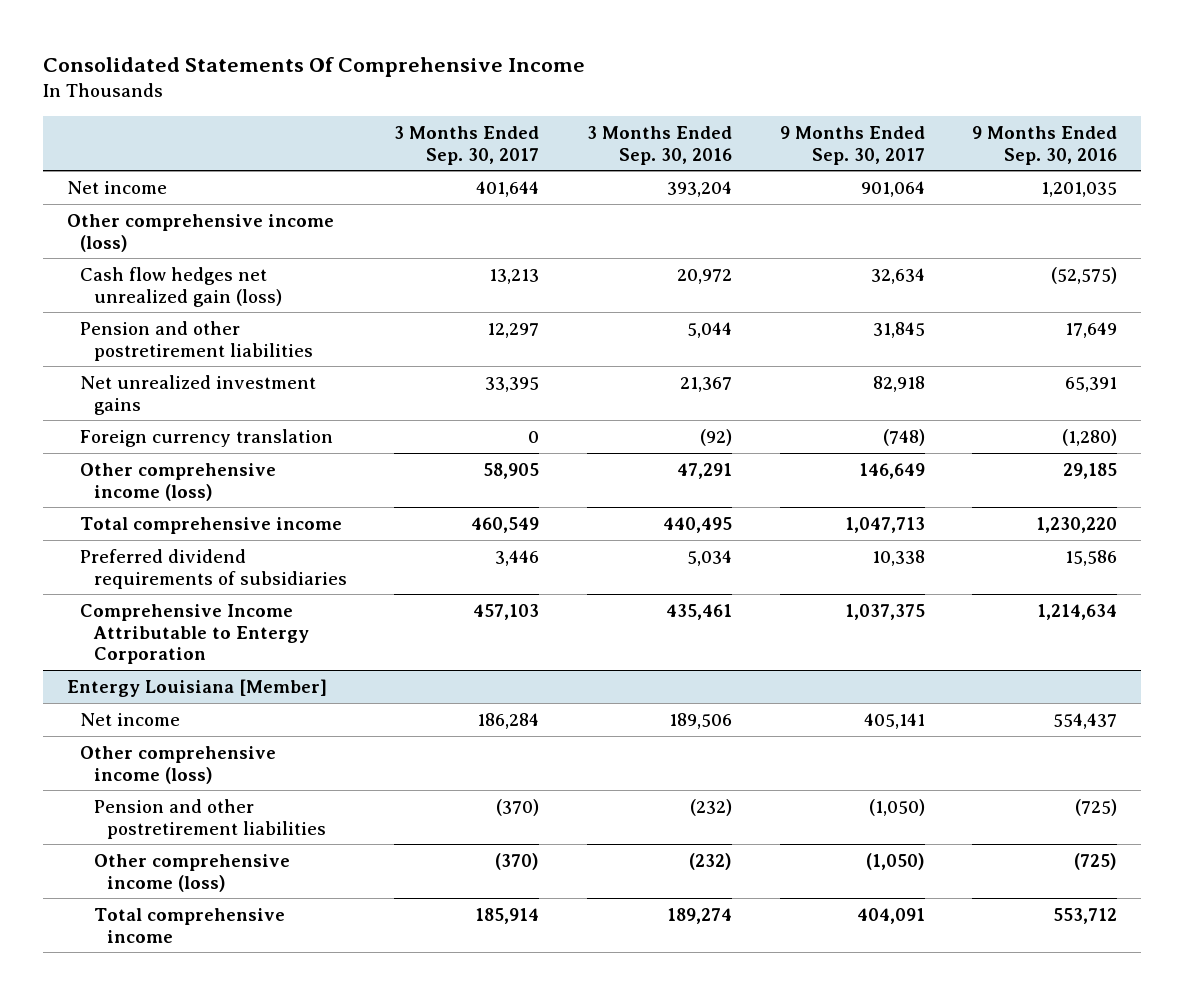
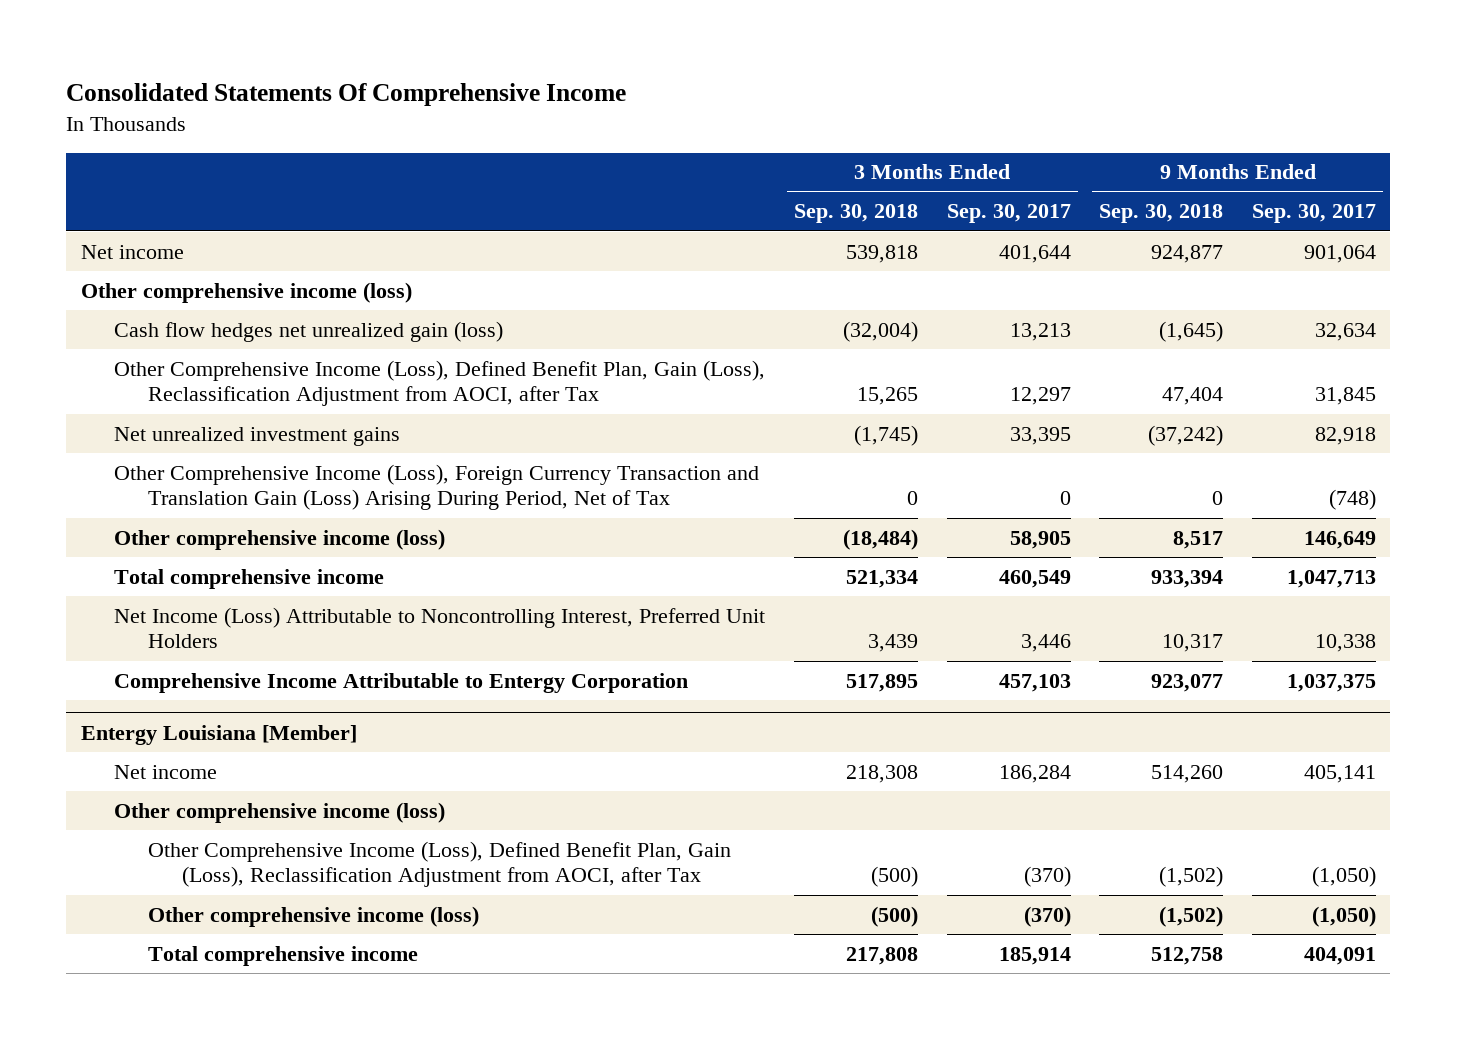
- | 3 Months Ended Sep. 30, 2017 | 3 Months Ended Sep. 30, 2016 | 9 Months Ended Sep. 30, 2017 | 9 Months Ended Sep. 30, 2016
+ | 3 Months Ended Sep. 30, 2018 | 3 Months Ended Sep. 30, 2017 | 9 Months Ended Sep. 30, 2018 | 9 Months Ended Sep. 30, 2017
- Pension and other postretirement liabilities | 12,297 | 5,044 | 31,845 | 17,649
+ Other Comprehensive Income (Loss), Defined Benefit Plan, Gain (Loss), Reclassification Adjustment from AOCI, after Tax | 15,265 | 12,297 | 47,404 | 31,845
- Foreign currency translation | 0 | (92) | (748) | (1,280)
+ Other Comprehensive Income (Loss), Foreign Currency Transaction and Translation Gain (Loss) Arising During Period, Net of Tax | 0 | 0 | 0 | (748)
- Preferred dividend requirements of subsidiaries | 3,446 | 5,034 | 10,338 | 15,586
+ Net Income (Loss) Attributable to Noncontrolling Interest, Preferred Unit Holders | 3,439 | 3,446 | 10,317 | 10,338
@ Entergy Louisiana [Member]
- Pension and other postretirement liabilities | (370) | (232) | (1,050) | (725)
+ Other Comprehensive Income (Loss), Defined Benefit Plan, Gain (Loss), Reclassification Adjustment from AOCI, after Tax | (500) | (370) | (1,502) | (1,050)

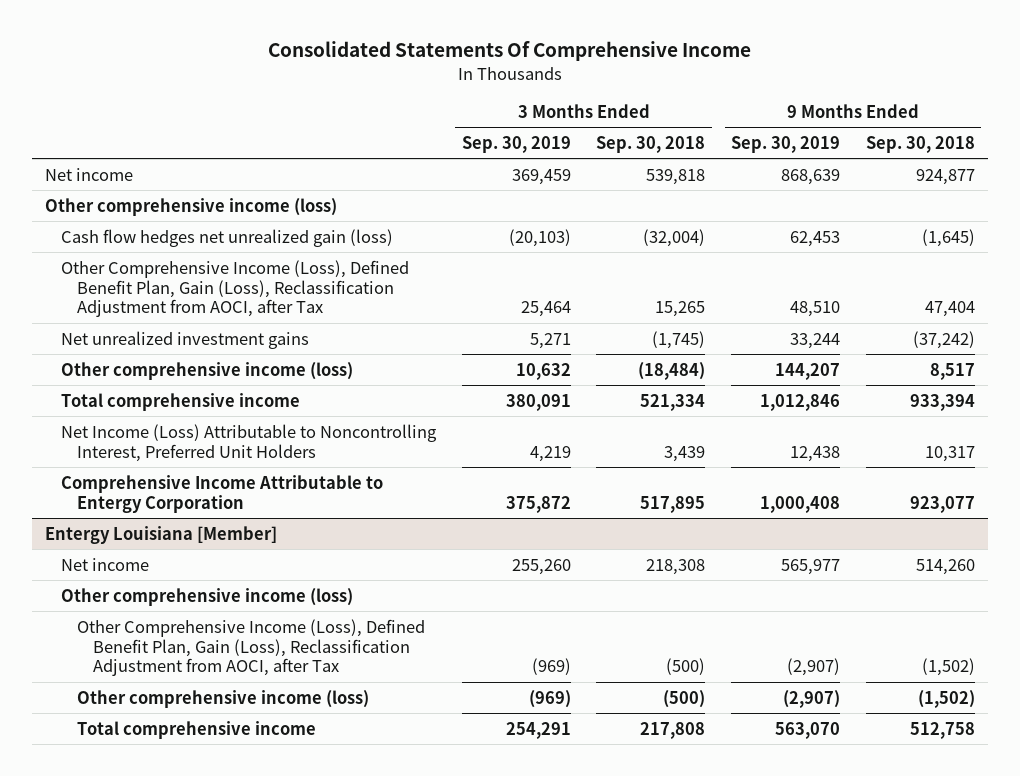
- | 3 Months Ended Sep. 30, 2018 | 3 Months Ended Sep. 30, 2017 | 9 Months Ended Sep. 30, 2018 | 9 Months Ended Sep. 30, 2017
+ | 3 Months Ended Sep. 30, 2019 | 3 Months Ended Sep. 30, 2018 | 9 Months Ended Sep. 30, 2019 | 9 Months Ended Sep. 30, 2018
- Other Comprehensive Income (Loss), Foreign Currency Transaction and Translation Gain (Loss) Arising During Period, Net of Tax | 0 | 0 | 0 | (748)

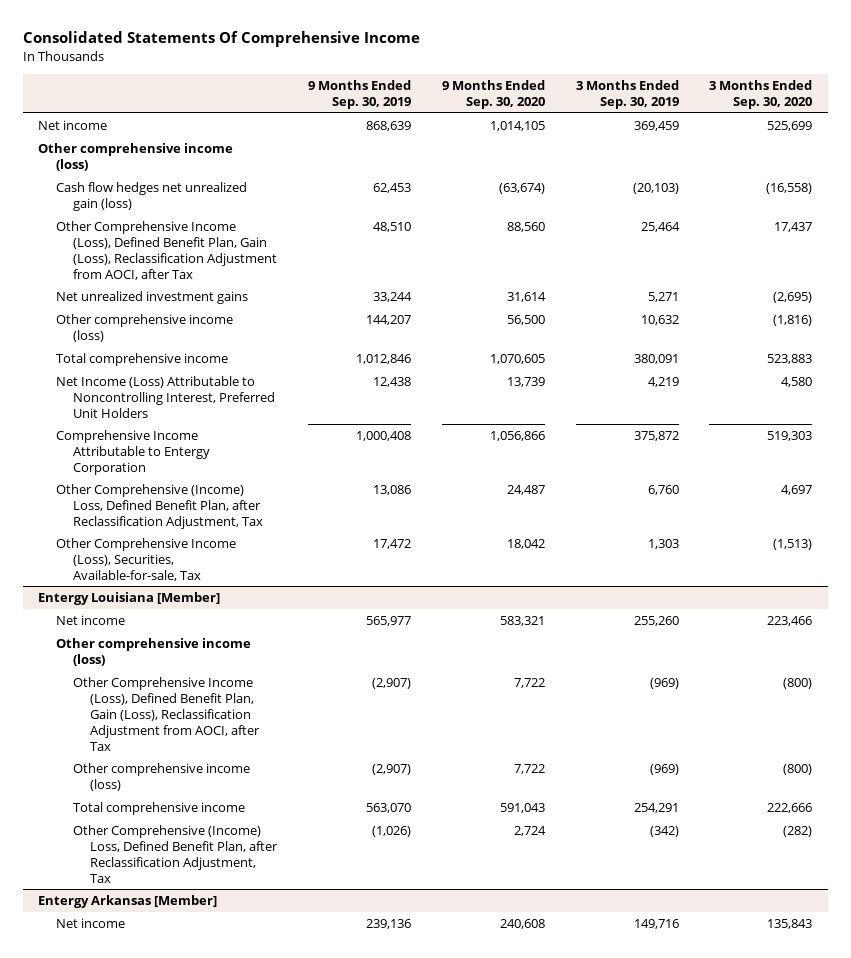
- | 3 Months Ended Sep. 30, 2019 | 3 Months Ended Sep. 30, 2018 | 9 Months Ended Sep. 30, 2019 | 9 Months Ended Sep. 30, 2018
+ | 9 Months Ended Sep. 30, 2019 | 9 Months Ended Sep. 30, 2020 | 3 Months Ended Sep. 30, 2019 | 3 Months Ended Sep. 30, 2020
+ Other Comprehensive (Income) Loss, Defined Benefit Plan, after Reclassification Adjustment, Tax | 13,086 | 24,487 | 6,760 | 4,697
+ Other Comprehensive Income (Loss), Securities, Available-for-sale, Tax | 17,472 | 18,042 | 1,303 | (1,513)
@ Entergy Louisiana [Member]
+ Other Comprehensive (Income) Loss, Defined Benefit Plan, after Reclassification Adjustment, Tax | (1,026) | 2,724 | (342) | (282)
+ Entergy Arkansas [Member]
+ Net income | 239,136 | 240,608 | 149,716 | 135,843

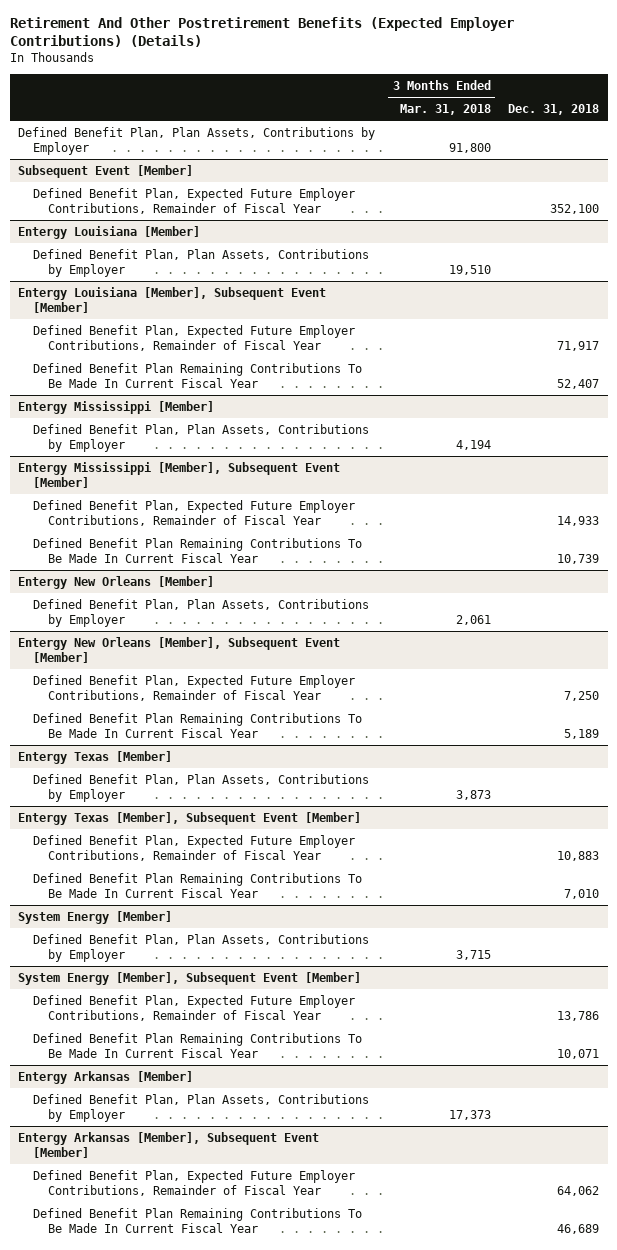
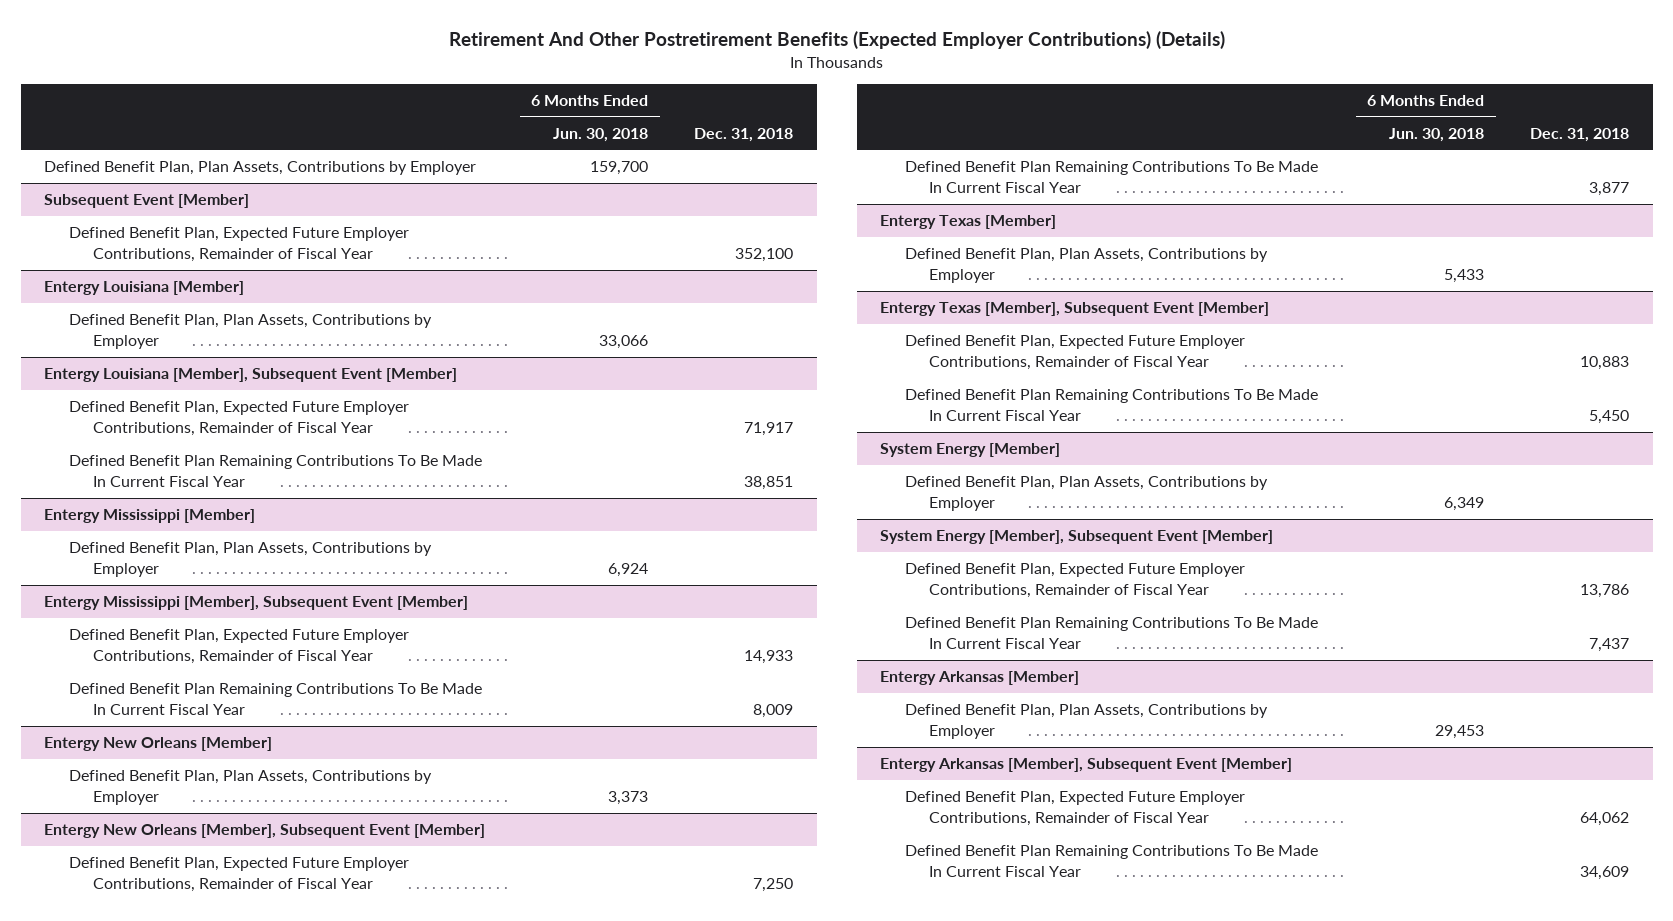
- | 3 Months Ended Mar. 31, 2018 | Dec. 31, 2018
+ | 6 Months Ended Jun. 30, 2018 | Dec. 31, 2018
@ Entergy Louisiana [Member], Subsequent Event [Member]
- Defined Benefit Plan Remaining Contributions To Be Made In Current Fiscal Year | | 52,407
+ Defined Benefit Plan Remaining Contributions To Be Made In Current Fiscal Year | | 38,851
@ Entergy Mississippi [Member], Subsequent Event [Member]
- Defined Benefit Plan Remaining Contributions To Be Made In Current Fiscal Year | | 10,739
+ Defined Benefit Plan Remaining Contributions To Be Made In Current Fiscal Year | | 8,009
@ Entergy New Orleans [Member], Subsequent Event [Member]
- Defined Benefit Plan Remaining Contributions To Be Made In Current Fiscal Year | | 5,189
+ Defined Benefit Plan Remaining Contributions To Be Made In Current Fiscal Year | | 3,877
@ Entergy Texas [Member], Subsequent Event [Member]
- Defined Benefit Plan Remaining Contributions To Be Made In Current Fiscal Year | | 7,010
+ Defined Benefit Plan Remaining Contributions To Be Made In Current Fiscal Year | | 5,450
@ System Energy [Member], Subsequent Event [Member]
- Defined Benefit Plan Remaining Contributions To Be Made In Current Fiscal Year | | 10,071
+ Defined Benefit Plan Remaining Contributions To Be Made In Current Fiscal Year | | 7,437
@ Entergy Arkansas [Member], Subsequent Event [Member]
- Defined Benefit Plan Remaining Contributions To Be Made In Current Fiscal Year | | 46,689
+ Defined Benefit Plan Remaining Contributions To Be Made In Current Fiscal Year | | 34,609

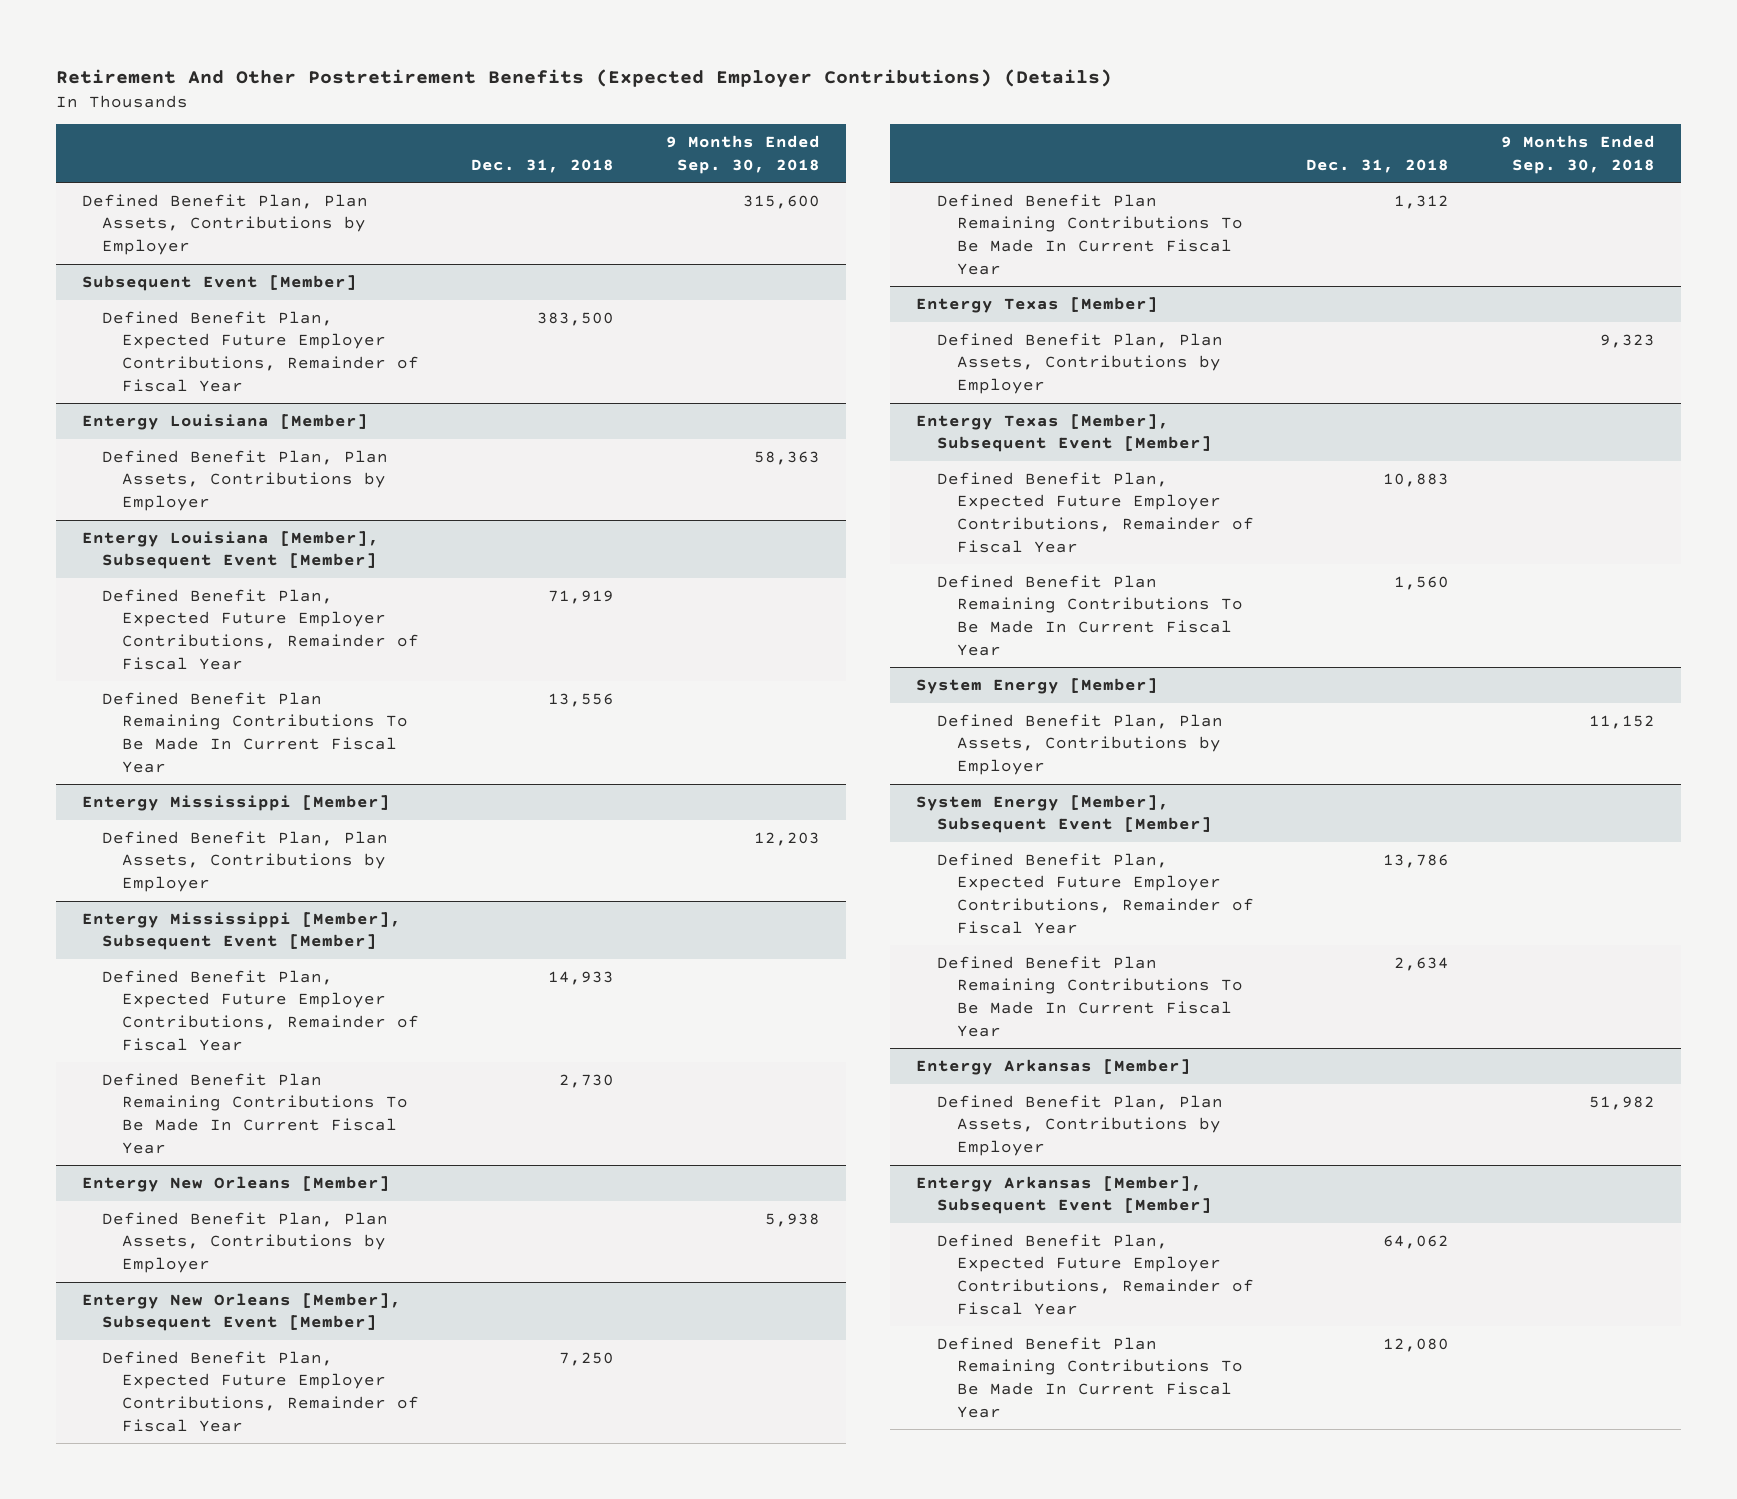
- | 6 Months Ended Jun. 30, 2018 | Dec. 31, 2018
+ | Dec. 31, 2018 | 9 Months Ended Sep. 30, 2018
@ Subsequent Event [Member]
- Defined Benefit Plan, Expected Future Employer Contributions, Remainder of Fiscal Year | | 352,100
+ Defined Benefit Plan, Expected Future Employer Contributions, Remainder of Fiscal Year | 383,500 |
@ Entergy Louisiana [Member], Subsequent Event [Member]
- Defined Benefit Plan, Expected Future Employer Contributions, Remainder of Fiscal Year | | 71,917
- Defined Benefit Plan Remaining Contributions To Be Made In Current Fiscal Year | | 38,851
+ Defined Benefit Plan, Expected Future Employer Contributions, Remainder of Fiscal Year | 71,919 |
+ Defined Benefit Plan Remaining Contributions To Be Made In Current Fiscal Year | 13,556 |
@ Entergy Mississippi [Member], Subsequent Event [Member]
- Defined Benefit Plan Remaining Contributions To Be Made In Current Fiscal Year | | 8,009
+ Defined Benefit Plan Remaining Contributions To Be Made In Current Fiscal Year | 2,730 |
@ Entergy New Orleans [Member], Subsequent Event [Member]
- Defined Benefit Plan Remaining Contributions To Be Made In Current Fiscal Year | | 3,877
+ Defined Benefit Plan Remaining Contributions To Be Made In Current Fiscal Year | 1,312 |
@ Entergy Texas [Member], Subsequent Event [Member]
- Defined Benefit Plan Remaining Contributions To Be Made In Current Fiscal Year | | 5,450
+ Defined Benefit Plan Remaining Contributions To Be Made In Current Fiscal Year | 1,560 |
@ System Energy [Member], Subsequent Event [Member]
- Defined Benefit Plan Remaining Contributions To Be Made In Current Fiscal Year | | 7,437
+ Defined Benefit Plan Remaining Contributions To Be Made In Current Fiscal Year | 2,634 |
@ Entergy Arkansas [Member], Subsequent Event [Member]
- Defined Benefit Plan Remaining Contributions To Be Made In Current Fiscal Year | | 34,609
+ Defined Benefit Plan Remaining Contributions To Be Made In Current Fiscal Year | 12,080 |

